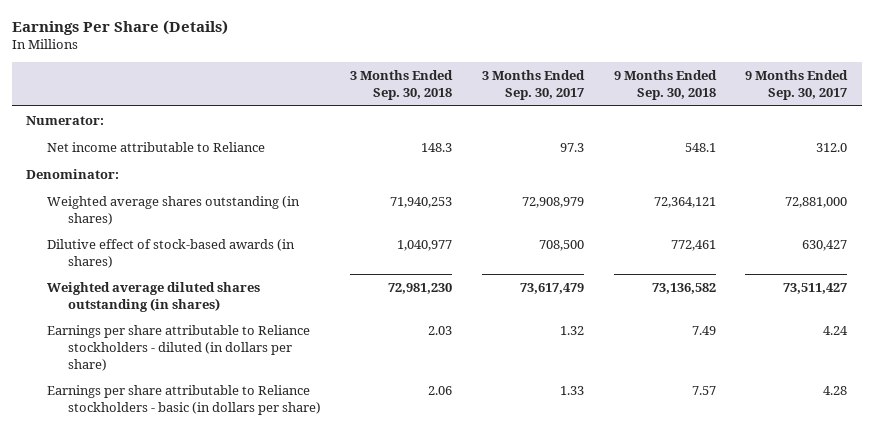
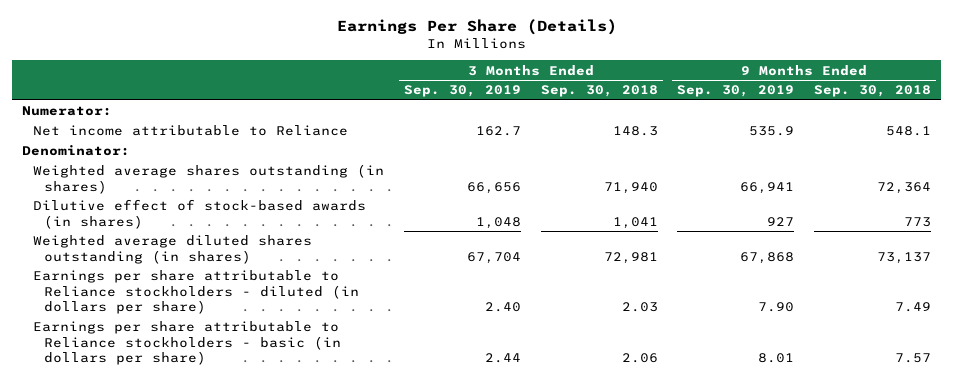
- | 3 Months Ended Sep. 30, 2018 | 3 Months Ended Sep. 30, 2017 | 9 Months Ended Sep. 30, 2018 | 9 Months Ended Sep. 30, 2017
+ | 3 Months Ended Sep. 30, 2019 | 3 Months Ended Sep. 30, 2018 | 9 Months Ended Sep. 30, 2019 | 9 Months Ended Sep. 30, 2018
- Weighted average shares outstanding (in shares) | 71,940,253 | 72,908,979 | 72,364,121 | 72,881,000
- Dilutive effect of stock-based awards (in shares) | 1,040,977 | 708,500 | 772,461 | 630,427
- Weighted average diluted shares outstanding (in shares) | 72,981,230 | 73,617,479 | 73,136,582 | 73,511,427
+ Weighted average shares outstanding (in shares) | 66,656 | 71,940 | 66,941 | 72,364
+ Dilutive effect of stock-based awards (in shares) | 1,048 | 1,041 | 927 | 773
+ Weighted average diluted shares outstanding (in shares) | 67,704 | 72,981 | 67,868 | 73,137

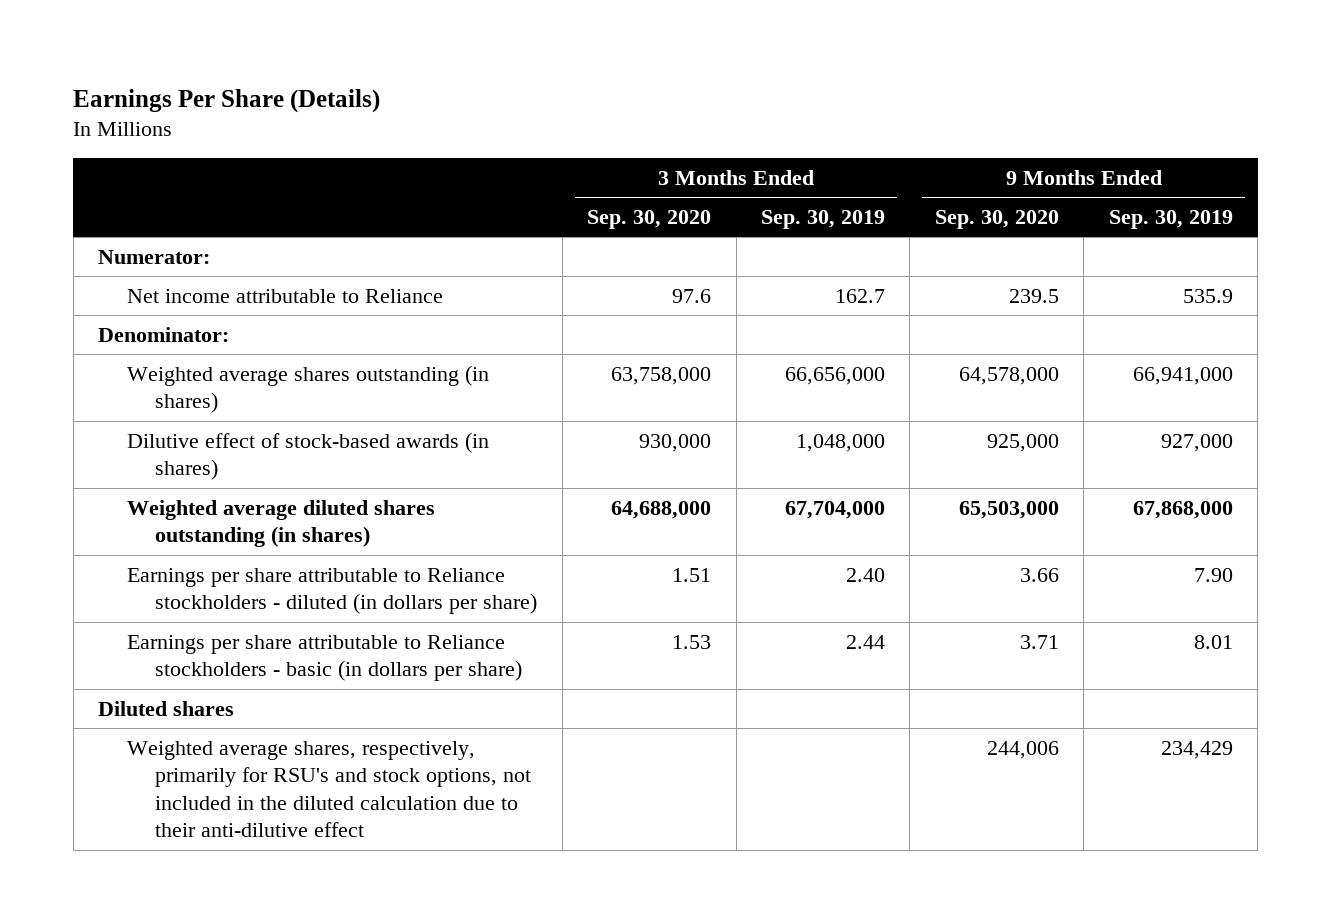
- | 3 Months Ended Sep. 30, 2019 | 3 Months Ended Sep. 30, 2018 | 9 Months Ended Sep. 30, 2019 | 9 Months Ended Sep. 30, 2018
+ | 3 Months Ended Sep. 30, 2020 | 3 Months Ended Sep. 30, 2019 | 9 Months Ended Sep. 30, 2020 | 9 Months Ended Sep. 30, 2019
- Weighted average shares outstanding (in shares) | 66,656 | 71,940 | 66,941 | 72,364
- Dilutive effect of stock-based awards (in shares) | 1,048 | 1,041 | 927 | 773
- Weighted average diluted shares outstanding (in shares) | 67,704 | 72,981 | 67,868 | 73,137
+ Weighted average shares outstanding (in shares) | 63,758,000 | 66,656,000 | 64,578,000 | 66,941,000
+ Dilutive effect of stock-based awards (in shares) | 930,000 | 1,048,000 | 925,000 | 927,000
+ Weighted average diluted shares outstanding (in shares) | 64,688,000 | 67,704,000 | 65,503,000 | 67,868,000
+ Diluted shares
+ Weighted average shares, respectively, primarily for RSU's and stock options, not included in the diluted calculation due to their anti-dilutive effect | | | 244,006 | 234,429

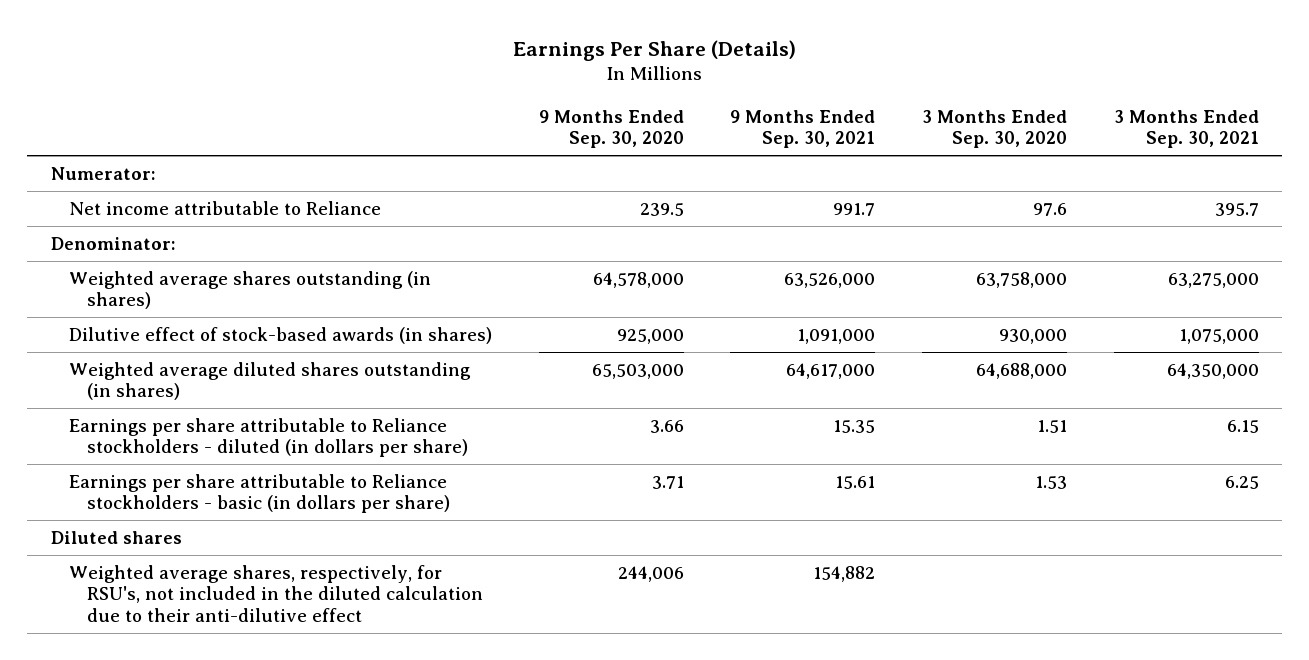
- | 3 Months Ended Sep. 30, 2020 | 3 Months Ended Sep. 30, 2019 | 9 Months Ended Sep. 30, 2020 | 9 Months Ended Sep. 30, 2019
+ | 9 Months Ended Sep. 30, 2020 | 9 Months Ended Sep. 30, 2021 | 3 Months Ended Sep. 30, 2020 | 3 Months Ended Sep. 30, 2021
- Weighted average shares, respectively, primarily for RSU's and stock options, not included in the diluted calculation due to their anti-dilutive effect | | | 244,006 | 234,429
+ Weighted average shares, respectively, for RSU's, not included in the diluted calculation due to their anti-dilutive effect | 244,006 | 154,882 | |

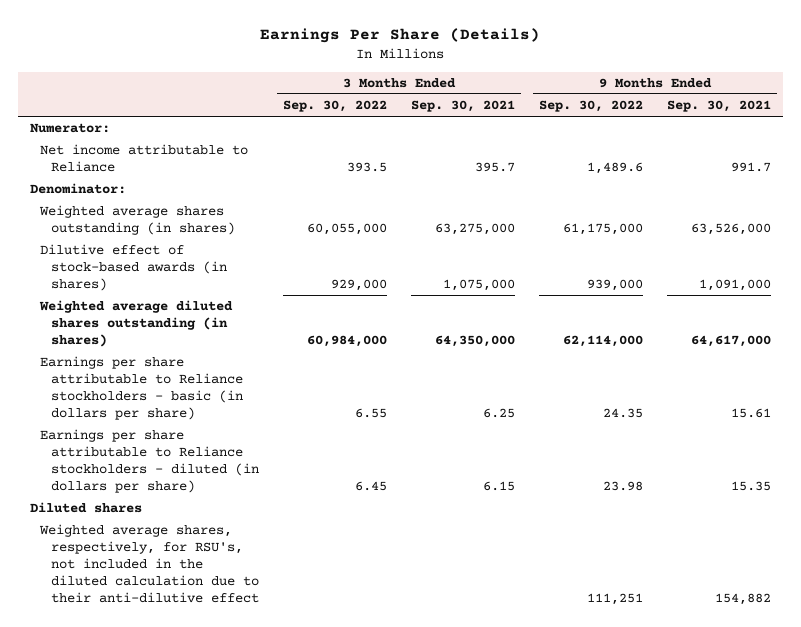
- | 9 Months Ended Sep. 30, 2020 | 9 Months Ended Sep. 30, 2021 | 3 Months Ended Sep. 30, 2020 | 3 Months Ended Sep. 30, 2021
+ | 3 Months Ended Sep. 30, 2022 | 3 Months Ended Sep. 30, 2021 | 9 Months Ended Sep. 30, 2022 | 9 Months Ended Sep. 30, 2021
moved down: Earnings per share attributable to Reliance stockholders - diluted (in dollars per share) | 6.45 | 6.15 | 23.98 | 15.35

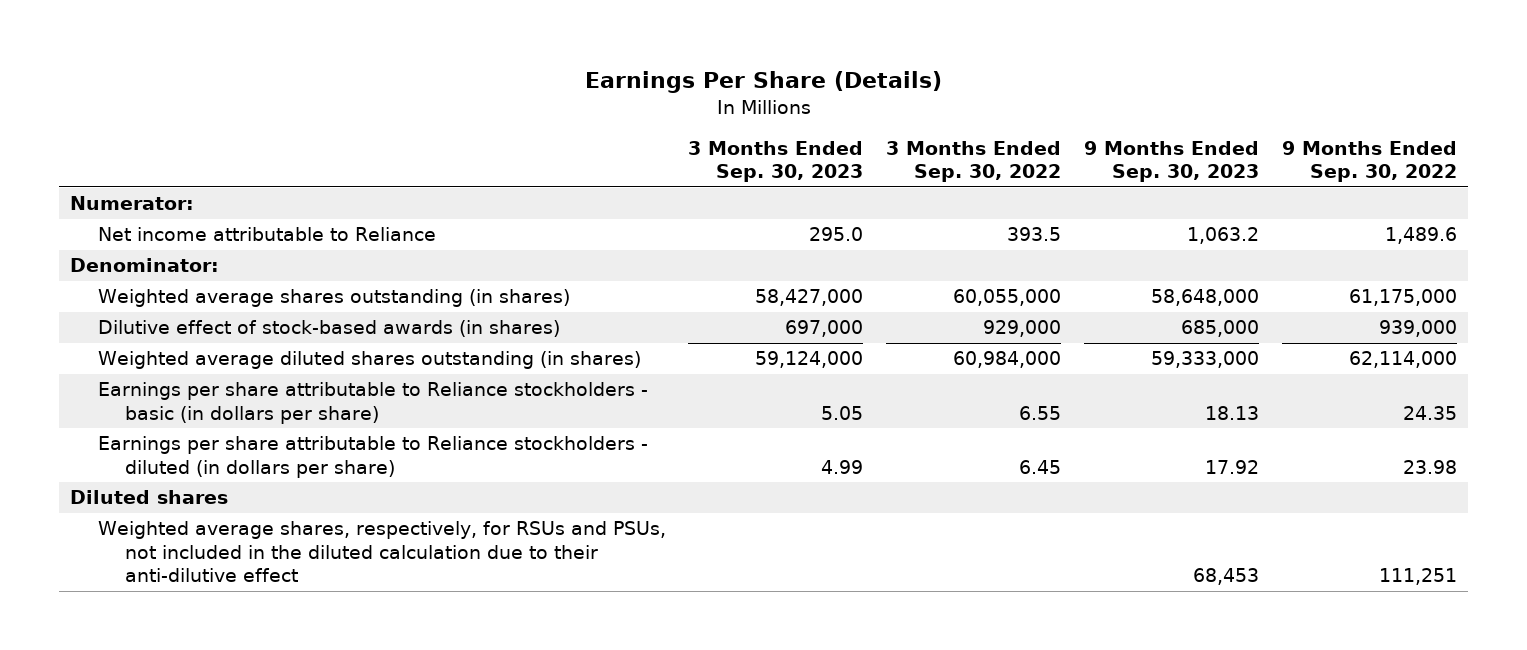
- | 3 Months Ended Sep. 30, 2022 | 3 Months Ended Sep. 30, 2021 | 9 Months Ended Sep. 30, 2022 | 9 Months Ended Sep. 30, 2021
+ | 3 Months Ended Sep. 30, 2023 | 3 Months Ended Sep. 30, 2022 | 9 Months Ended Sep. 30, 2023 | 9 Months Ended Sep. 30, 2022
- Weighted average shares, respectively, for RSU's, not included in the diluted calculation due to their anti-dilutive effect | | | 111,251 | 154,882
+ Weighted average shares, respectively, for RSUs and PSUs, not included in the diluted calculation due to their anti-dilutive effect | | | 68,453 | 111,251

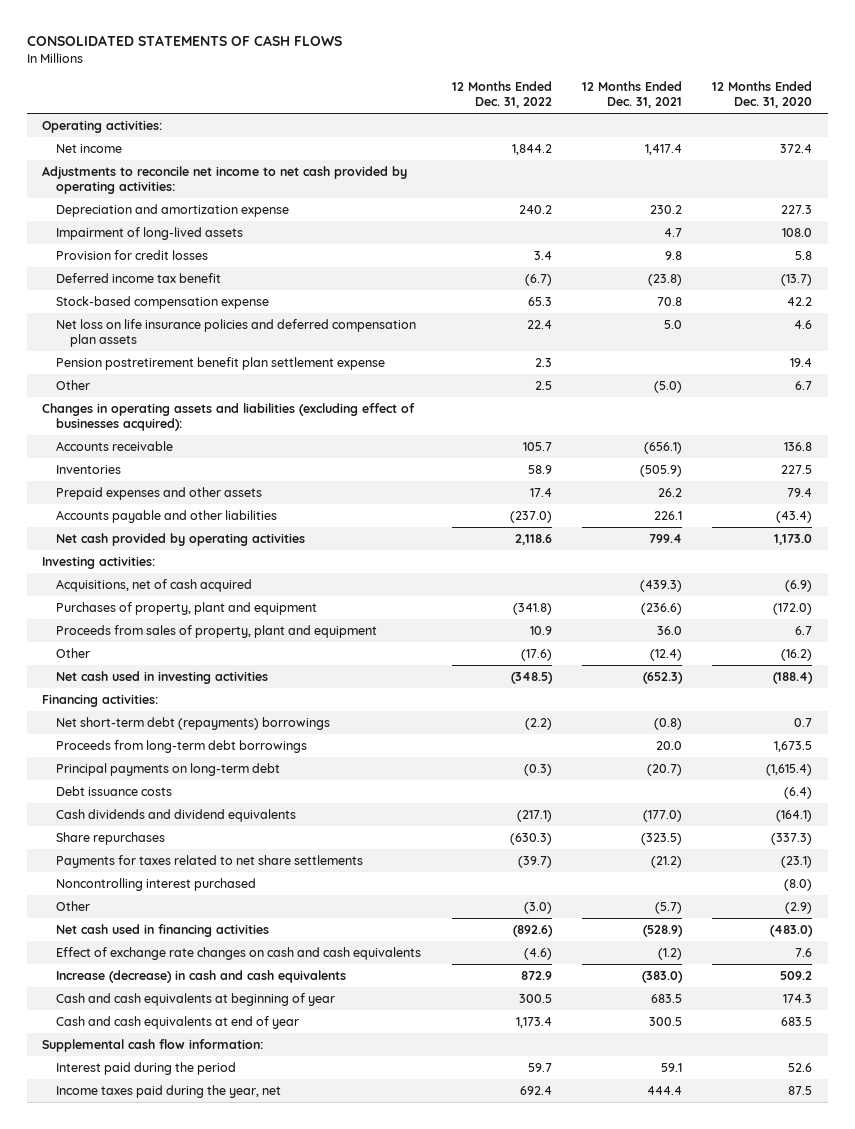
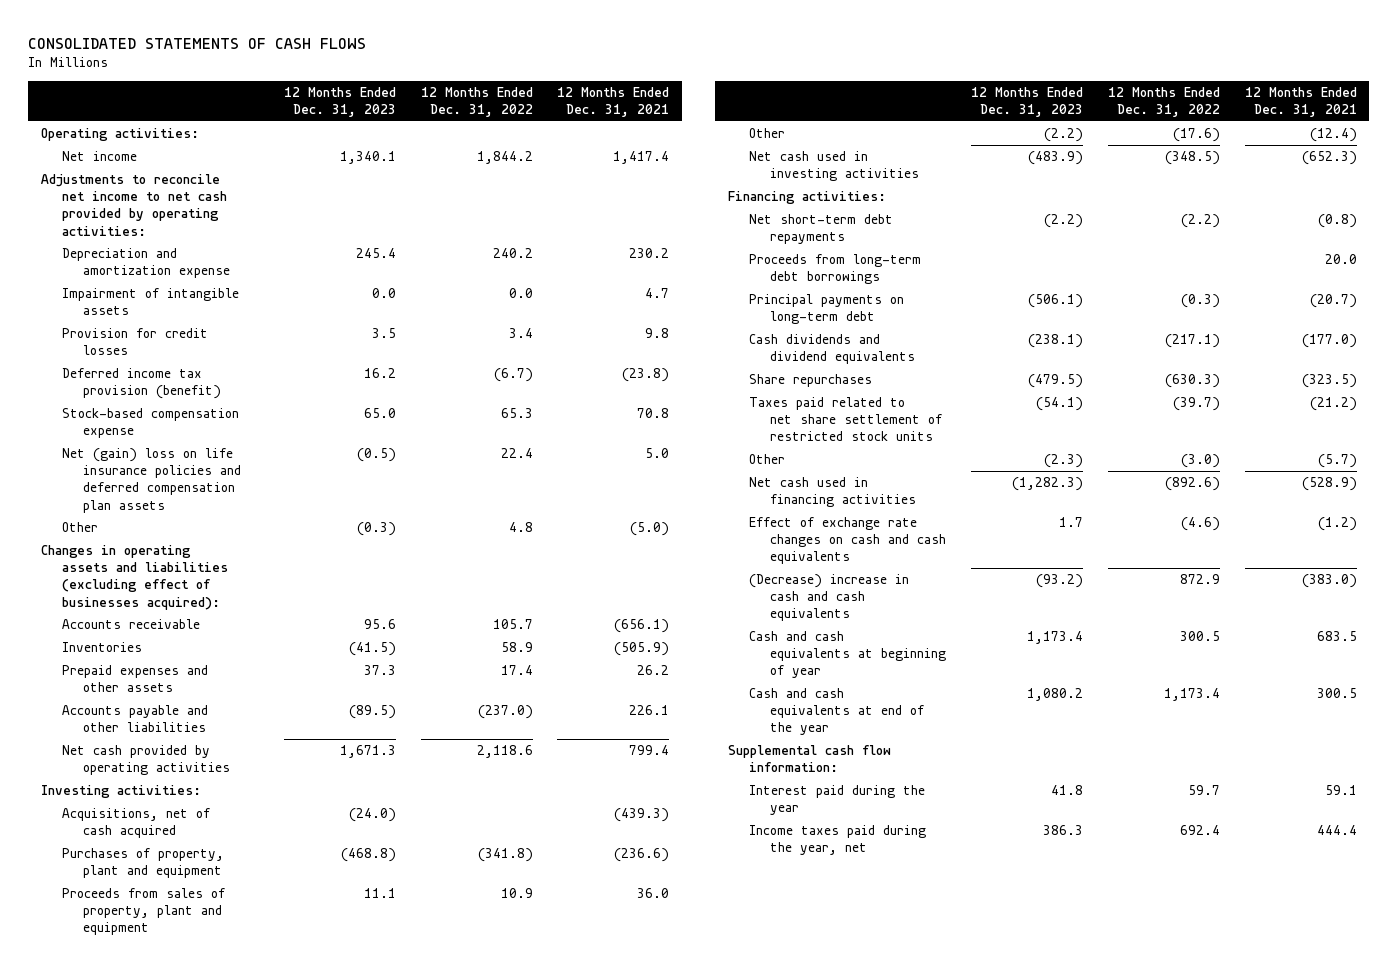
- | 12 Months Ended Dec. 31, 2022 | 12 Months Ended Dec. 31, 2021 | 12 Months Ended Dec. 31, 2020
+ | 12 Months Ended Dec. 31, 2023 | 12 Months Ended Dec. 31, 2022 | 12 Months Ended Dec. 31, 2021
- Impairment of long-lived assets | | 4.7 | 108.0
+ Impairment of intangible assets | 0.0 | 0.0 | 4.7
- Deferred income tax benefit | (6.7) | (23.8) | (13.7)
+ Deferred income tax provision (benefit) | 16.2 | (6.7) | (23.8)
- Net loss on life insurance policies and deferred compensation plan assets | 22.4 | 5.0 | 4.6
- Pension postretirement benefit plan settlement expense | 2.3 | | 19.4
- Other | 2.5 | (5.0) | 6.7
+ Net (gain) loss on life insurance policies and deferred compensation plan assets | (0.5) | 22.4 | 5.0
+ Other | (0.3) | 4.8 | (5.0)
- Net short-term debt (repayments) borrowings | (2.2) | (0.8) | 0.7
+ Net short-term debt repayments | (2.2) | (2.2) | (0.8)
- Debt issuance costs | | | (6.4)
- Payments for taxes related to net share settlements | (39.7) | (21.2) | (23.1)
- Noncontrolling interest purchased | | | (8.0)
+ Taxes paid related to net share settlement of restricted stock units | (54.1) | (39.7) | (21.2)
- Increase (decrease) in cash and cash equivalents | 872.9 | (383.0) | 509.2
+ (Decrease) increase in cash and cash equivalents | (93.2) | 872.9 | (383.0)
- Cash and cash equivalents at end of year | 1,173.4 | 300.5 | 683.5
+ Cash and cash equivalents at end of the year | 1,080.2 | 1,173.4 | 300.5
- Interest paid during the period | 59.7 | 59.1 | 52.6
+ Interest paid during the year | 41.8 | 59.7 | 59.1

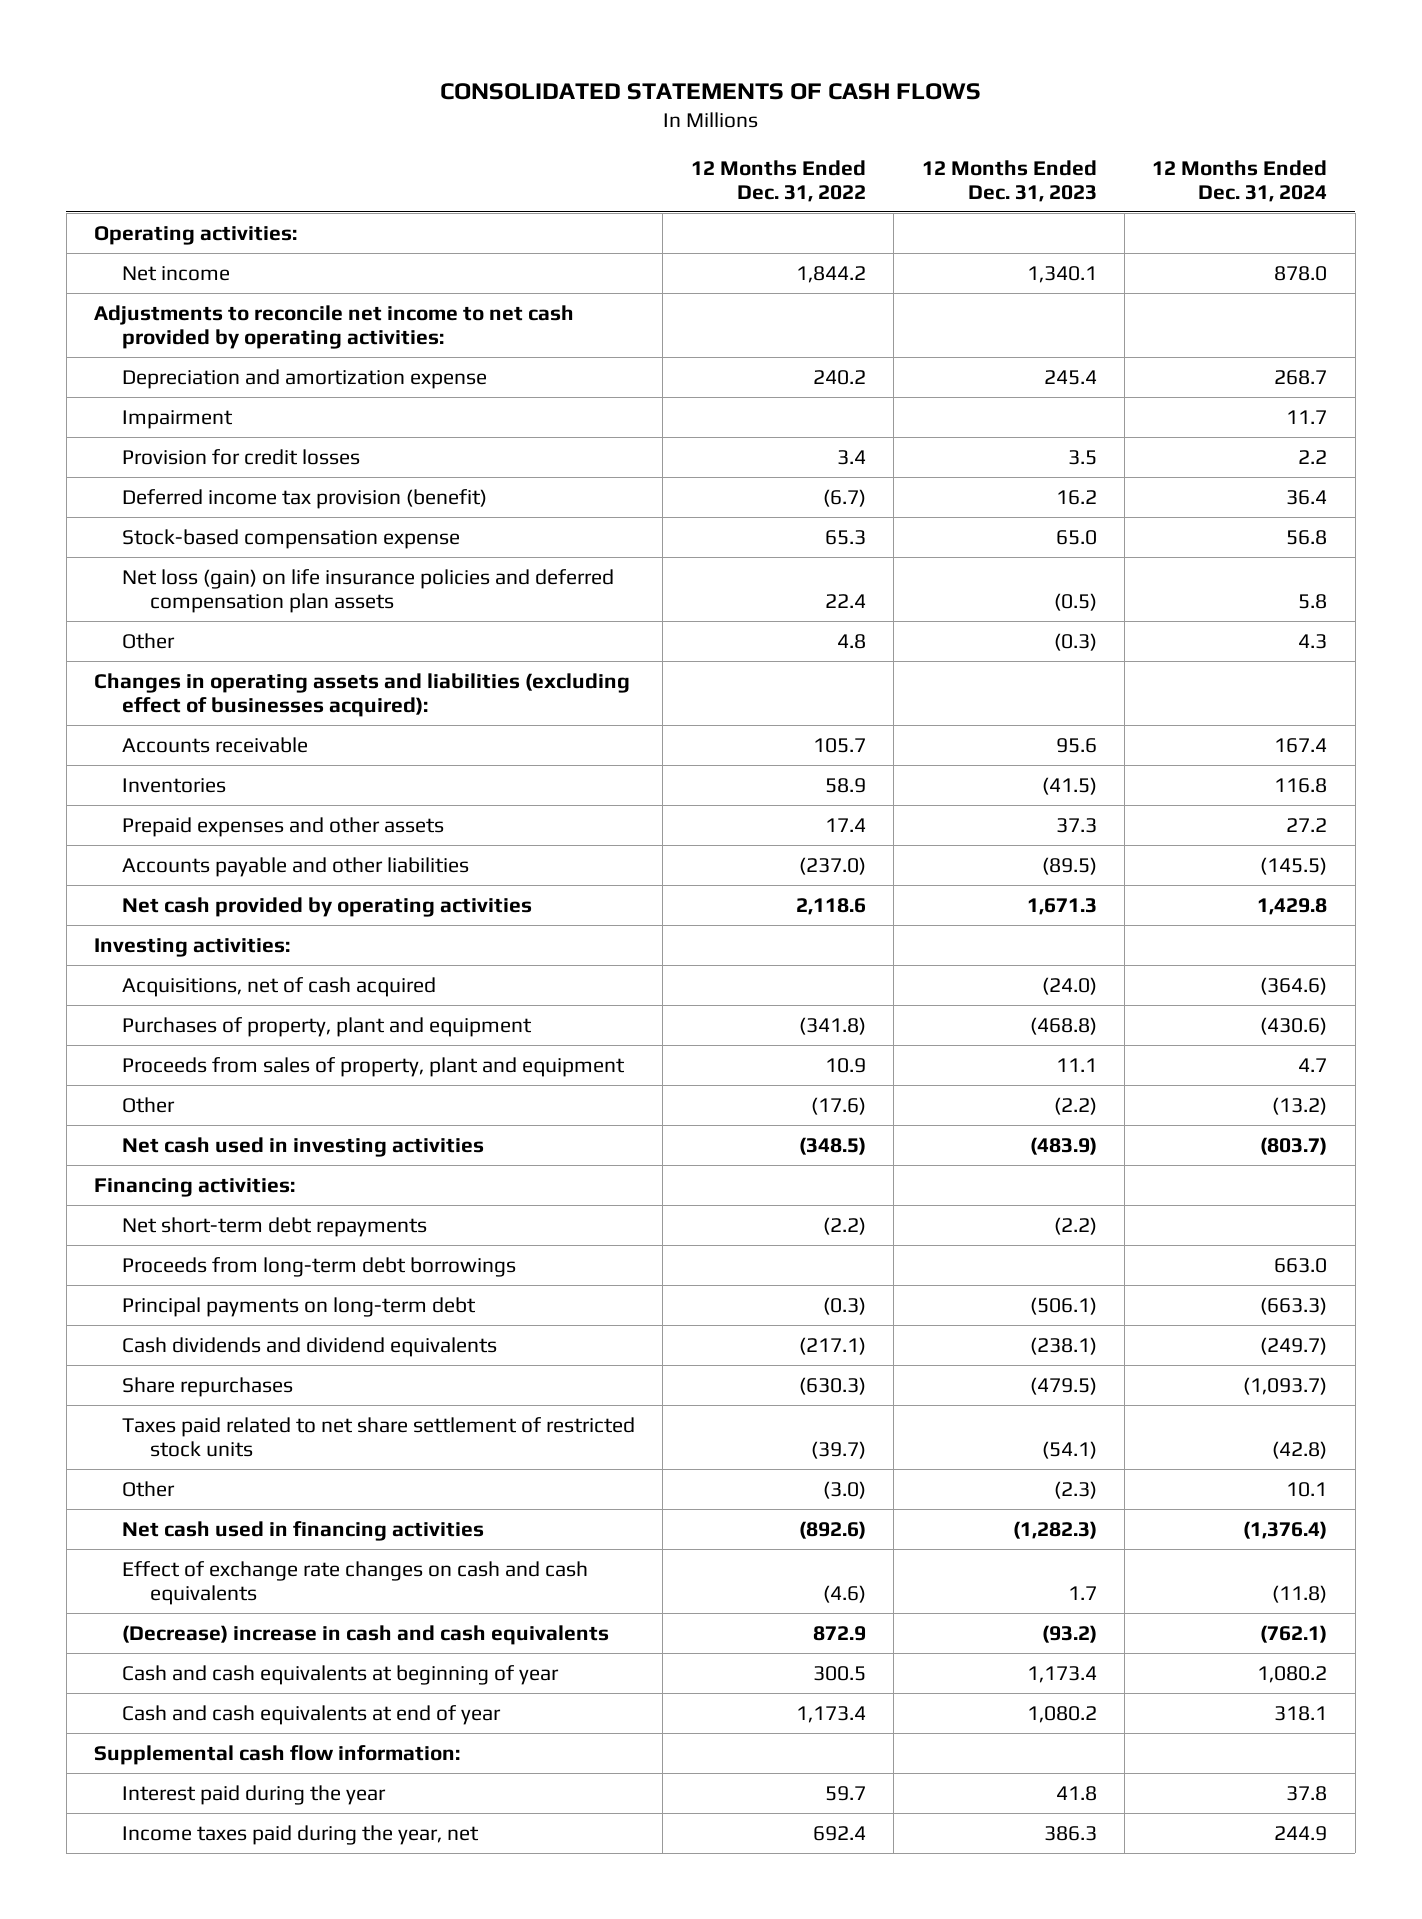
- | 12 Months Ended Dec. 31, 2023 | 12 Months Ended Dec. 31, 2022 | 12 Months Ended Dec. 31, 2021
+ | 12 Months Ended Dec. 31, 2022 | 12 Months Ended Dec. 31, 2023 | 12 Months Ended Dec. 31, 2024
- Impairment of intangible assets | 0.0 | 0.0 | 4.7
+ Impairment | | | 11.7
- Net (gain) loss on life insurance policies and deferred compensation plan assets | (0.5) | 22.4 | 5.0
+ Net loss (gain) on life insurance policies and deferred compensation plan assets | 22.4 | (0.5) | 5.8
- Cash and cash equivalents at end of the year | 1,080.2 | 1,173.4 | 300.5
+ Cash and cash equivalents at end of year | 1,173.4 | 1,080.2 | 318.1

